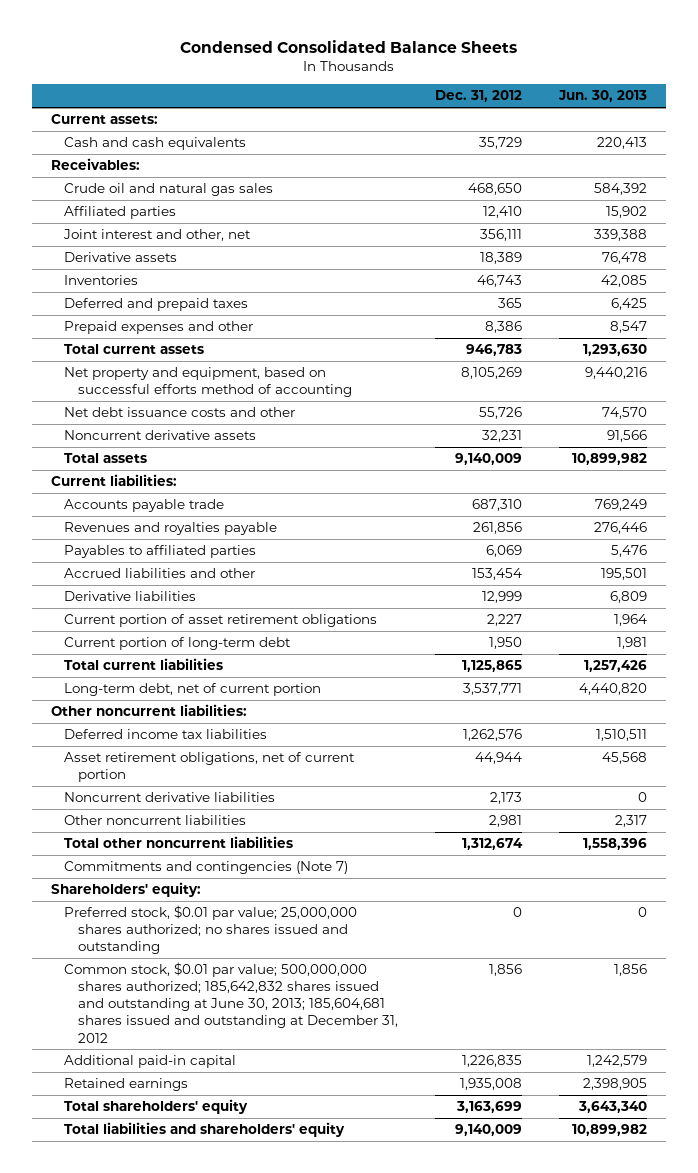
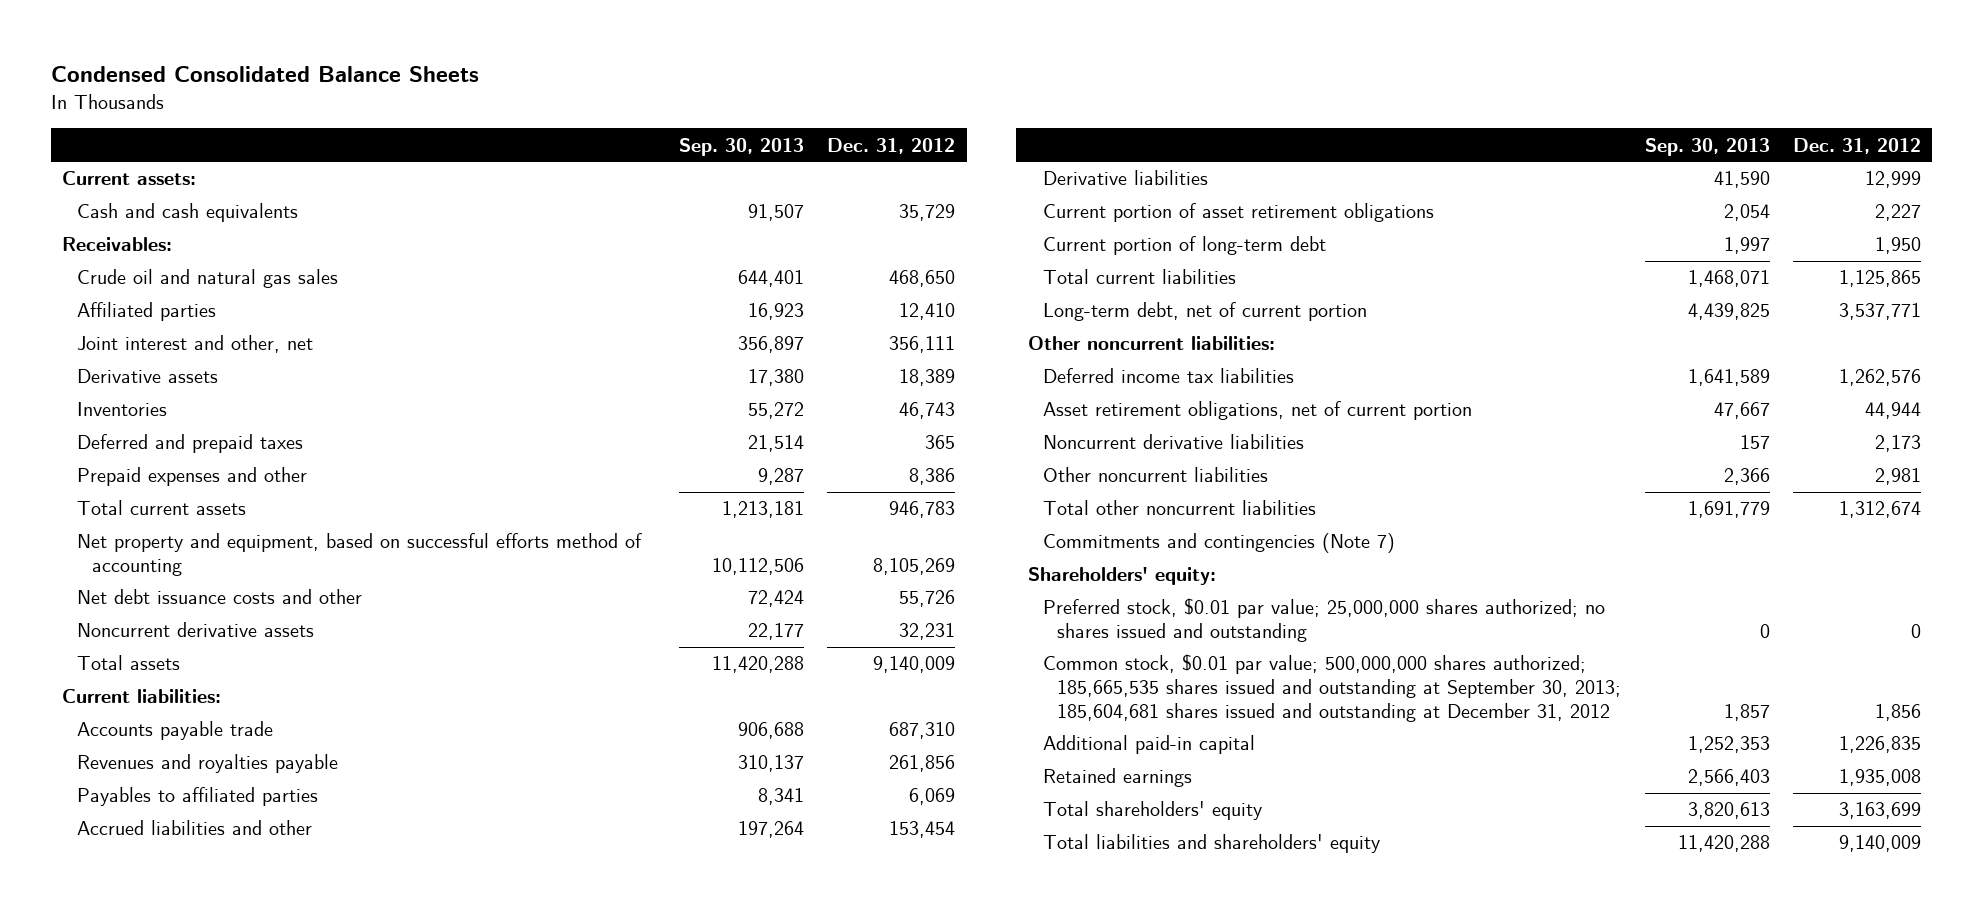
- | Dec. 31, 2012 | Jun. 30, 2013
+ | Sep. 30, 2013 | Dec. 31, 2012
- Common stock, $0.01 par value; 500,000,000 shares authorized; 185,642,832 shares issued and outstanding at June 30, 2013; 185,604,681 shares issued and outstanding at December 31, 2012 | 1,856 | 1,856
+ Common stock, $0.01 par value; 500,000,000 shares authorized; 185,665,535 shares issued and outstanding at September 30, 2013; 185,604,681 shares issued and outstanding at December 31, 2012 | 1,857 | 1,856

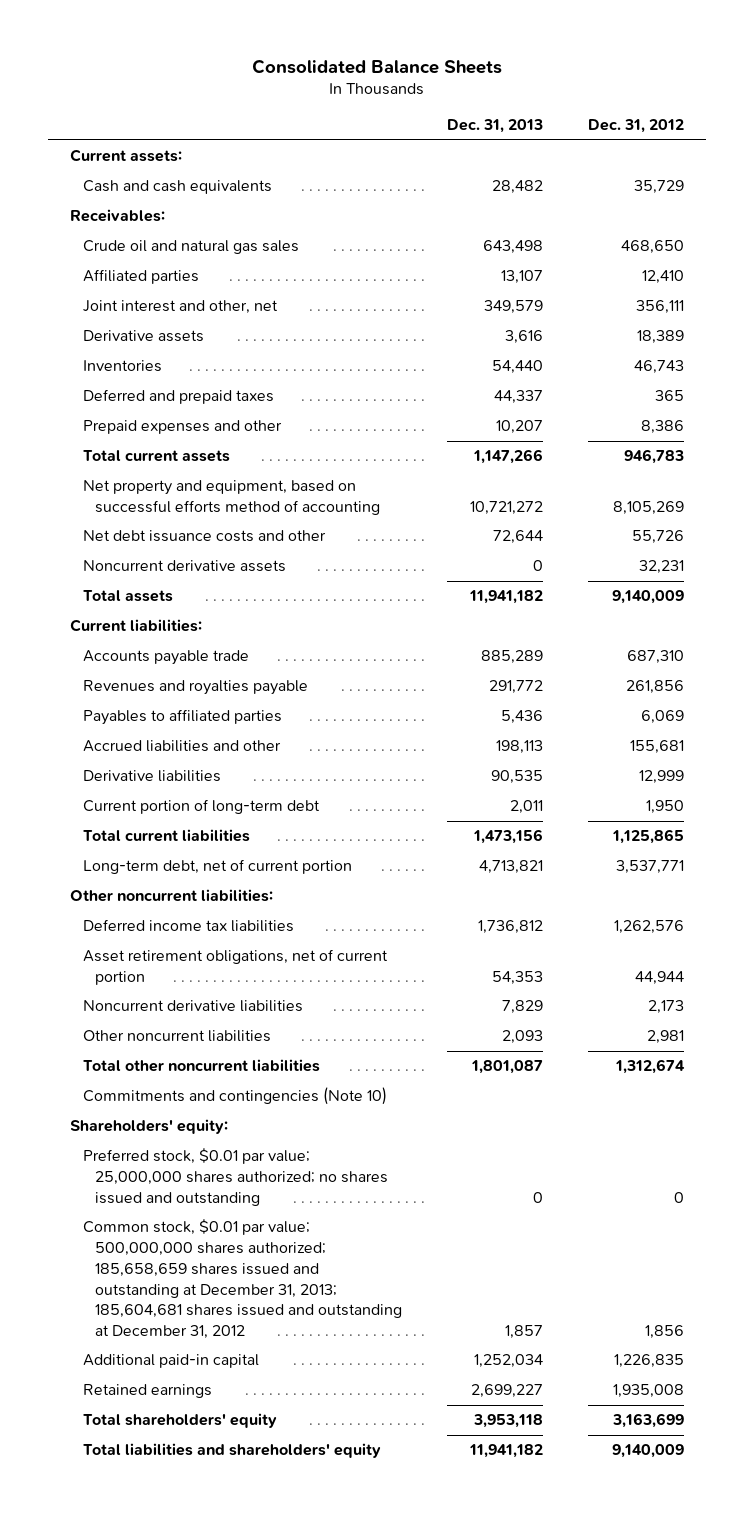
- Condensed Consolidated Balance Sheets
+ Consolidated Balance Sheets
- | Sep. 30, 2013 | Dec. 31, 2012
+ | Dec. 31, 2013 | Dec. 31, 2012
- Accrued liabilities and other | 197,264 | 153,454
+ Accrued liabilities and other | 198,113 | 155,681
- Current portion of asset retirement obligations | 2,054 | 2,227
- Commitments and contingencies (Note 7)
+ Commitments and contingencies (Note 10)
- Common stock, $0.01 par value; 500,000,000 shares authorized; 185,665,535 shares issued and outstanding at September 30, 2013; 185,604,681 shares issued and outstanding at December 31, 2012 | 1,857 | 1,856
+ Common stock, $0.01 par value; 500,000,000 shares authorized; 185,658,659 shares issued and outstanding at December 31, 2013; 185,604,681 shares issued and outstanding at December 31, 2012 | 1,857 | 1,856

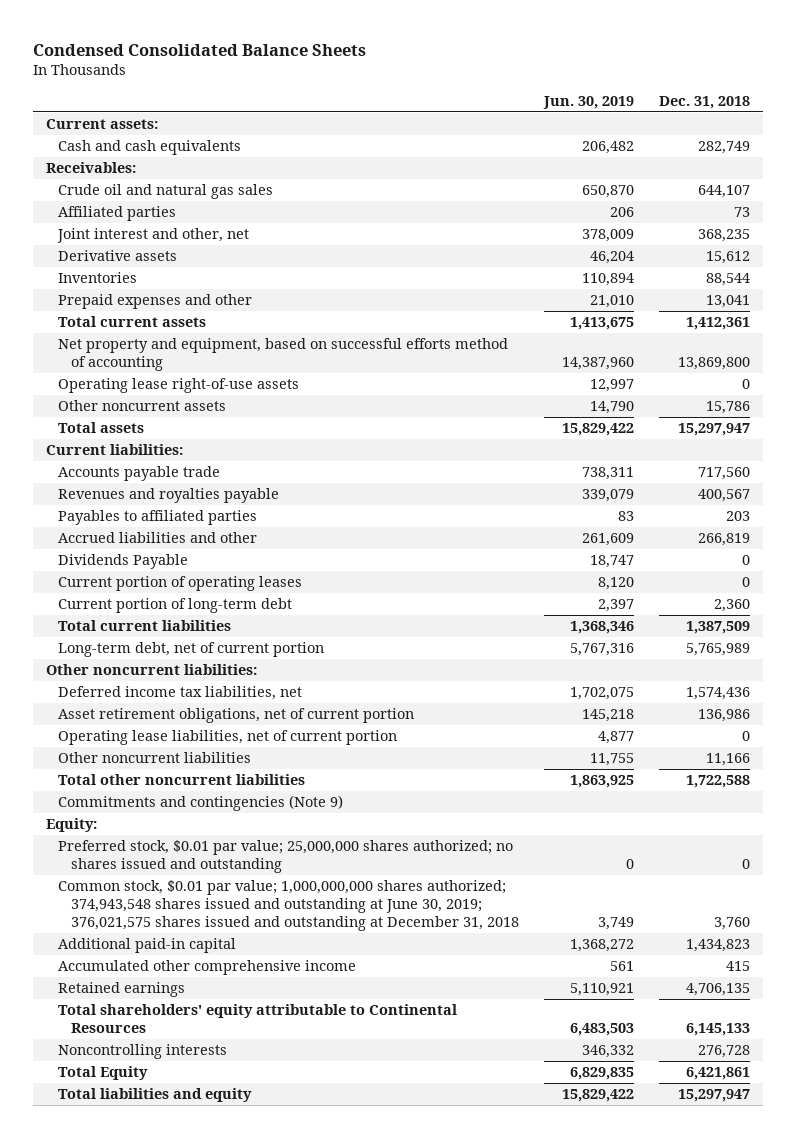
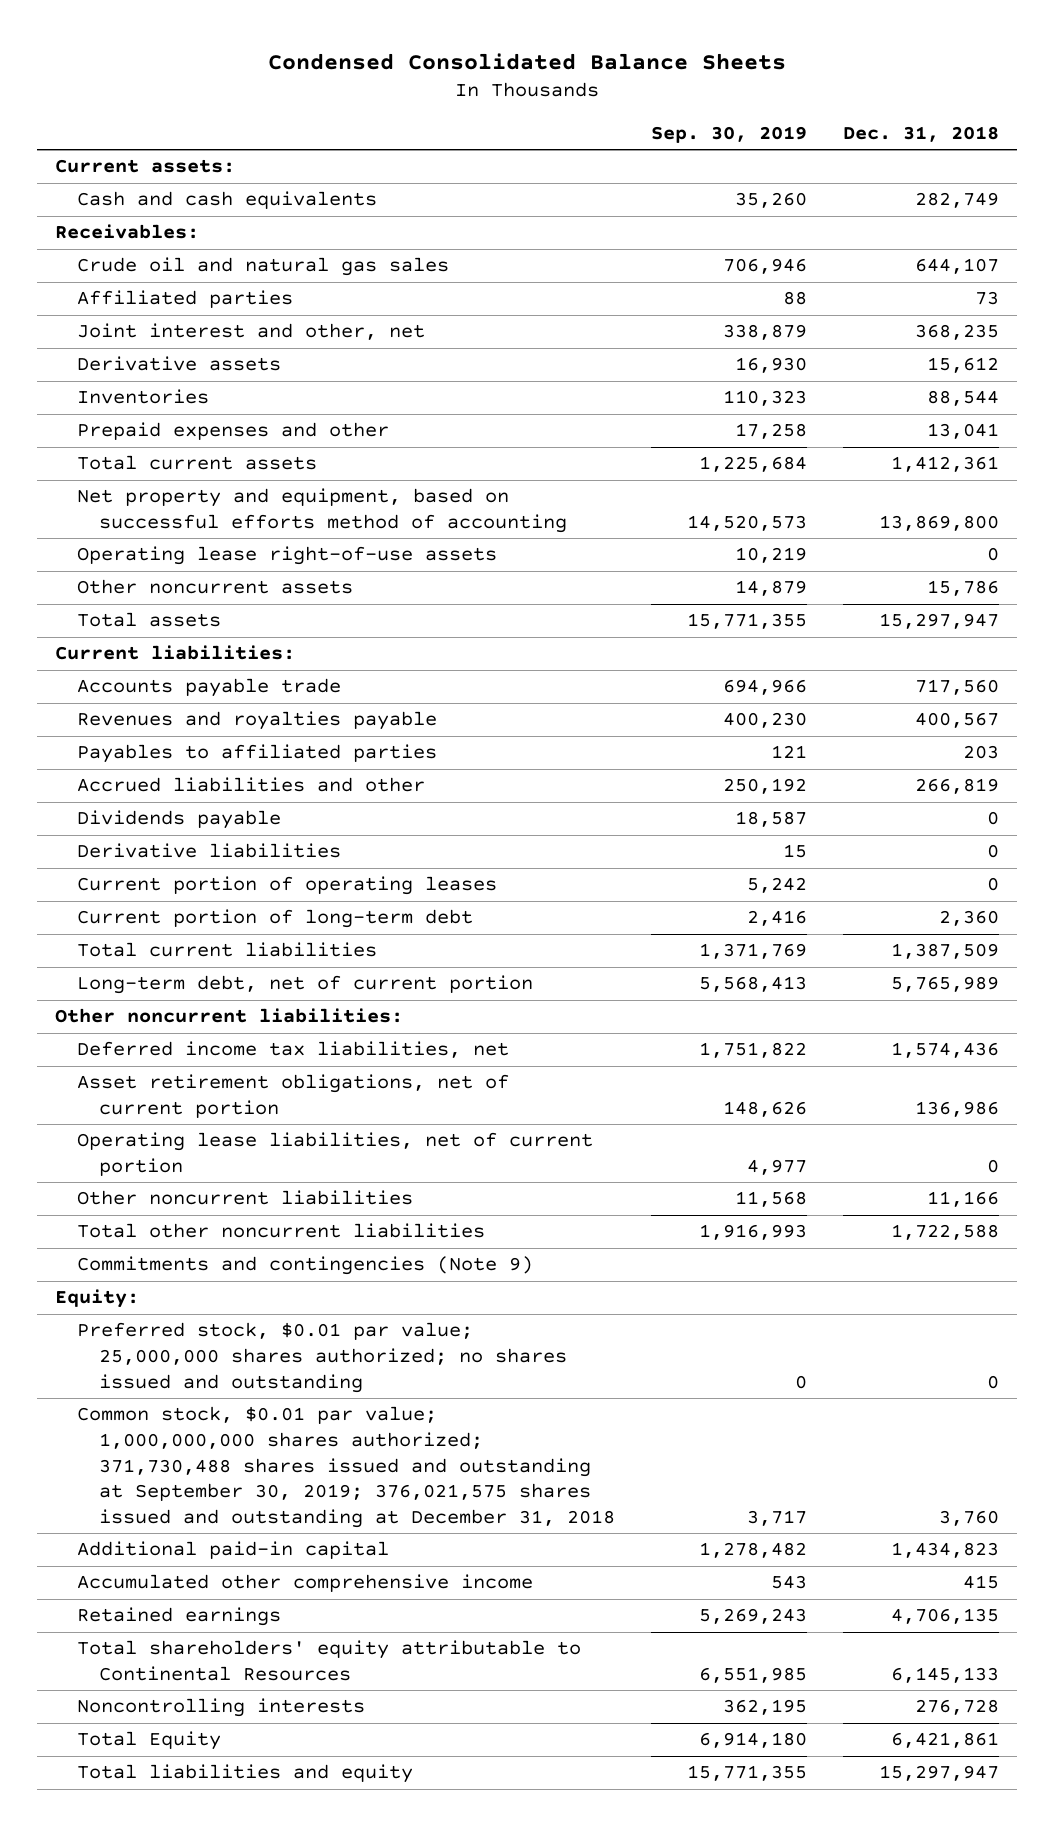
- | Jun. 30, 2019 | Dec. 31, 2018
+ | Sep. 30, 2019 | Dec. 31, 2018
- Dividends Payable | 18,747 | 0
+ Dividends payable | 18,587 | 0
+ Derivative liabilities | 15 | 0
- Common stock, $0.01 par value; 1,000,000,000 shares authorized; 374,943,548 shares issued and outstanding at June 30, 2019; 376,021,575 shares issued and outstanding at December 31, 2018 | 3,749 | 3,760
+ Common stock, $0.01 par value; 1,000,000,000 shares authorized; 371,730,488 shares issued and outstanding at September 30, 2019; 376,021,575 shares issued and outstanding at December 31, 2018 | 3,717 | 3,760

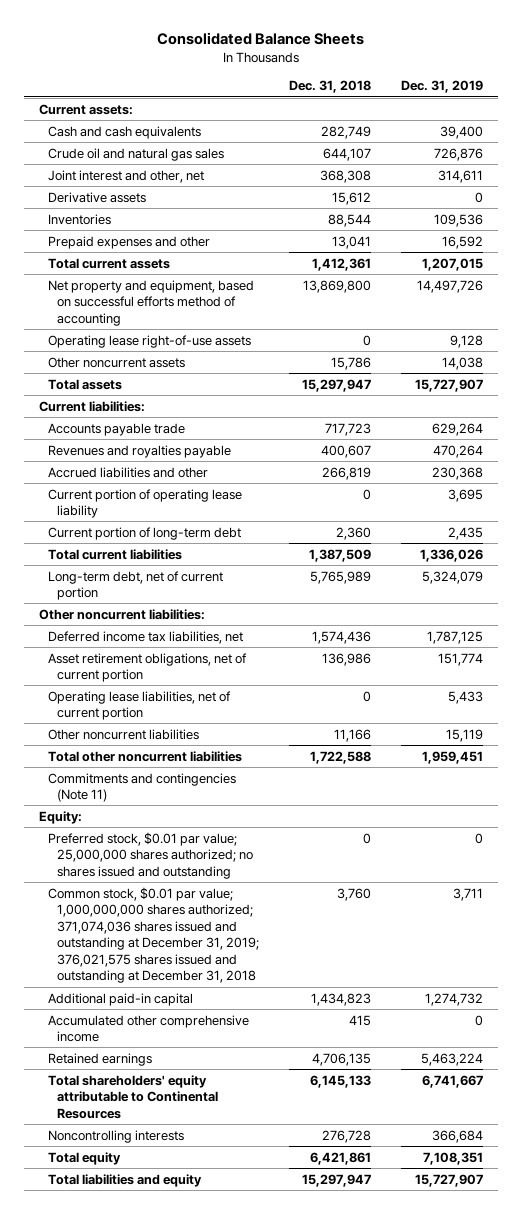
- Condensed Consolidated Balance Sheets
+ Consolidated Balance Sheets
- | Sep. 30, 2019 | Dec. 31, 2018
+ | Dec. 31, 2018 | Dec. 31, 2019
- Receivables:
- Affiliated parties | 88 | 73
- Joint interest and other, net | 338,879 | 368,235
+ Joint interest and other, net | 368,308 | 314,611
- Accounts payable trade | 694,966 | 717,560
- Revenues and royalties payable | 400,230 | 400,567
- Payables to affiliated parties | 121 | 203
+ Accounts payable trade | 717,723 | 629,264
+ Revenues and royalties payable | 400,607 | 470,264
- Dividends payable | 18,587 | 0
- Derivative liabilities | 15 | 0
- Current portion of operating leases | 5,242 | 0
+ Current portion of operating lease liability | 0 | 3,695
- Commitments and contingencies (Note 9)
+ Commitments and contingencies (Note 11)
- Common stock, $0.01 par value; 1,000,000,000 shares authorized; 371,730,488 shares issued and outstanding at September 30, 2019; 376,021,575 shares issued and outstanding at December 31, 2018 | 3,717 | 3,760
+ Common stock, $0.01 par value; 1,000,000,000 shares authorized; 371,074,036 shares issued and outstanding at December 31, 2019; 376,021,575 shares issued and outstanding at December 31, 2018 | 3,760 | 3,711
- Total Equity | 6,914,180 | 6,421,861
+ Total equity | 6,421,861 | 7,108,351

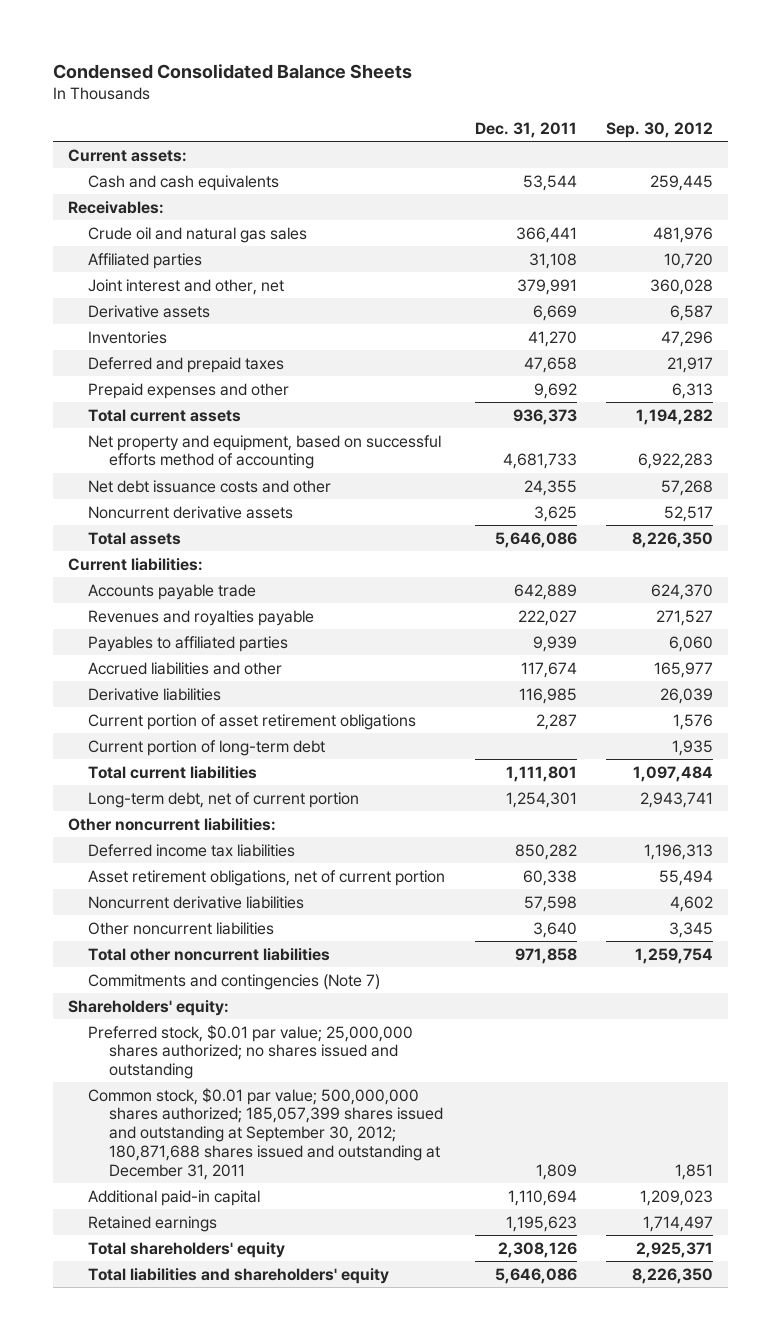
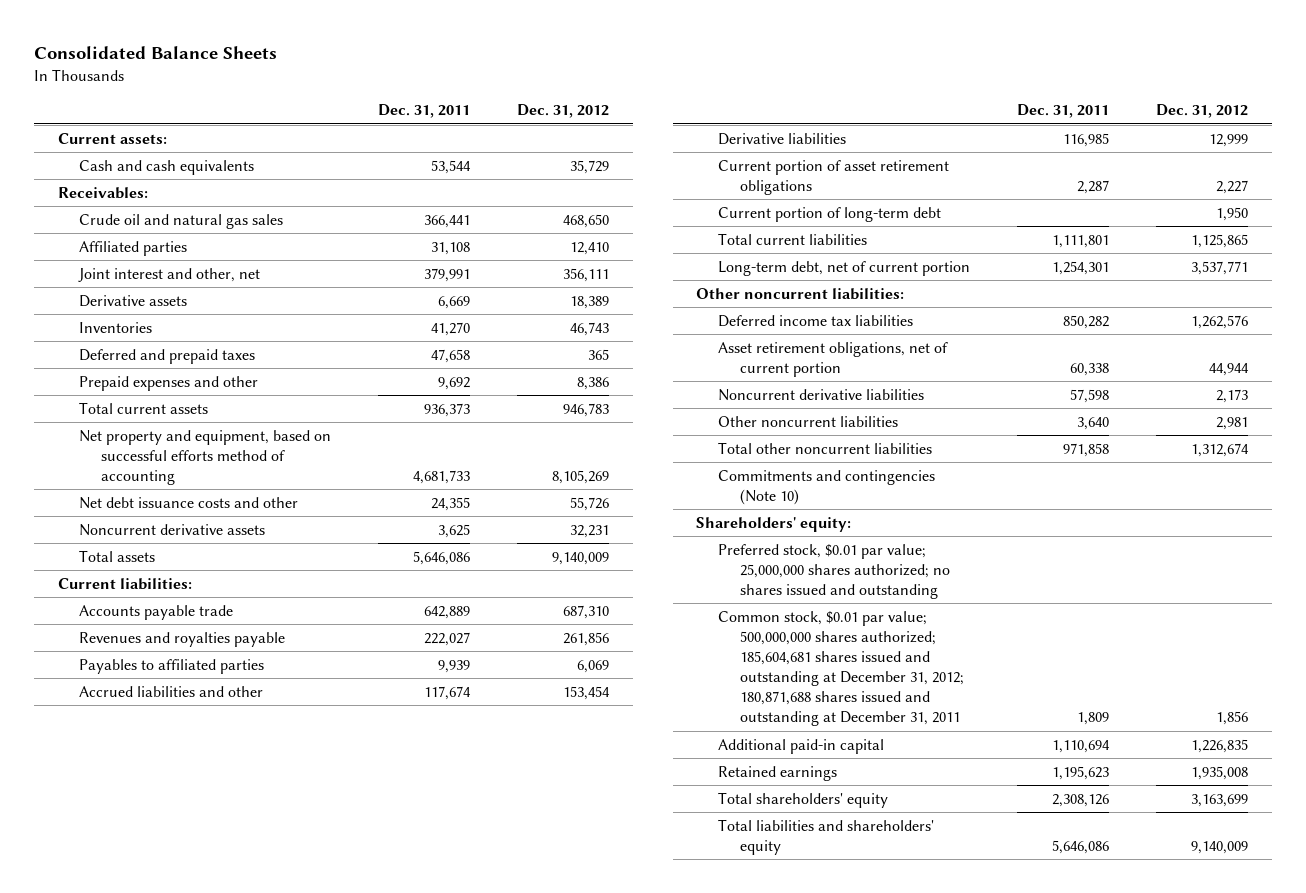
- Condensed Consolidated Balance Sheets
+ Consolidated Balance Sheets
- | Dec. 31, 2011 | Sep. 30, 2012
+ | Dec. 31, 2011 | Dec. 31, 2012
- Commitments and contingencies (Note 7)
+ Commitments and contingencies (Note 10)
- Common stock, $0.01 par value; 500,000,000 shares authorized; 185,057,399 shares issued and outstanding at September 30, 2012; 180,871,688 shares issued and outstanding at December 31, 2011 | 1,809 | 1,851
+ Common stock, $0.01 par value; 500,000,000 shares authorized; 185,604,681 shares issued and outstanding at December 31, 2012; 180,871,688 shares issued and outstanding at December 31, 2011 | 1,809 | 1,856

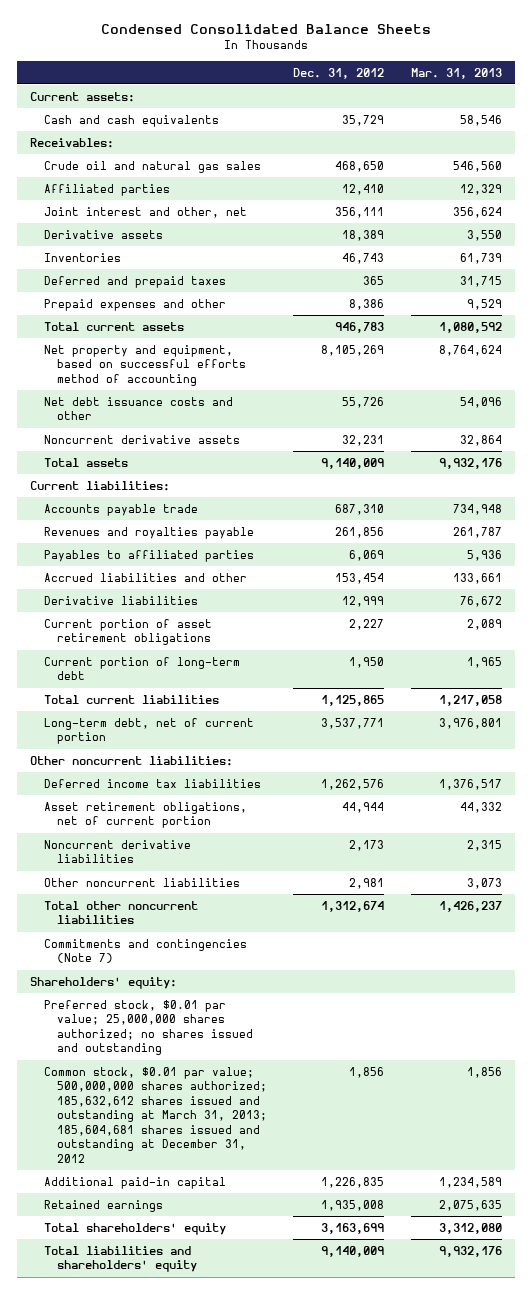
- Consolidated Balance Sheets
+ Condensed Consolidated Balance Sheets
- | Dec. 31, 2011 | Dec. 31, 2012
+ | Dec. 31, 2012 | Mar. 31, 2013
- Commitments and contingencies (Note 10)
+ Commitments and contingencies (Note 7)
- Common stock, $0.01 par value; 500,000,000 shares authorized; 185,604,681 shares issued and outstanding at December 31, 2012; 180,871,688 shares issued and outstanding at December 31, 2011 | 1,809 | 1,856
+ Common stock, $0.01 par value; 500,000,000 shares authorized; 185,632,612 shares issued and outstanding at March 31, 2013; 185,604,681 shares issued and outstanding at December 31, 2012 | 1,856 | 1,856

